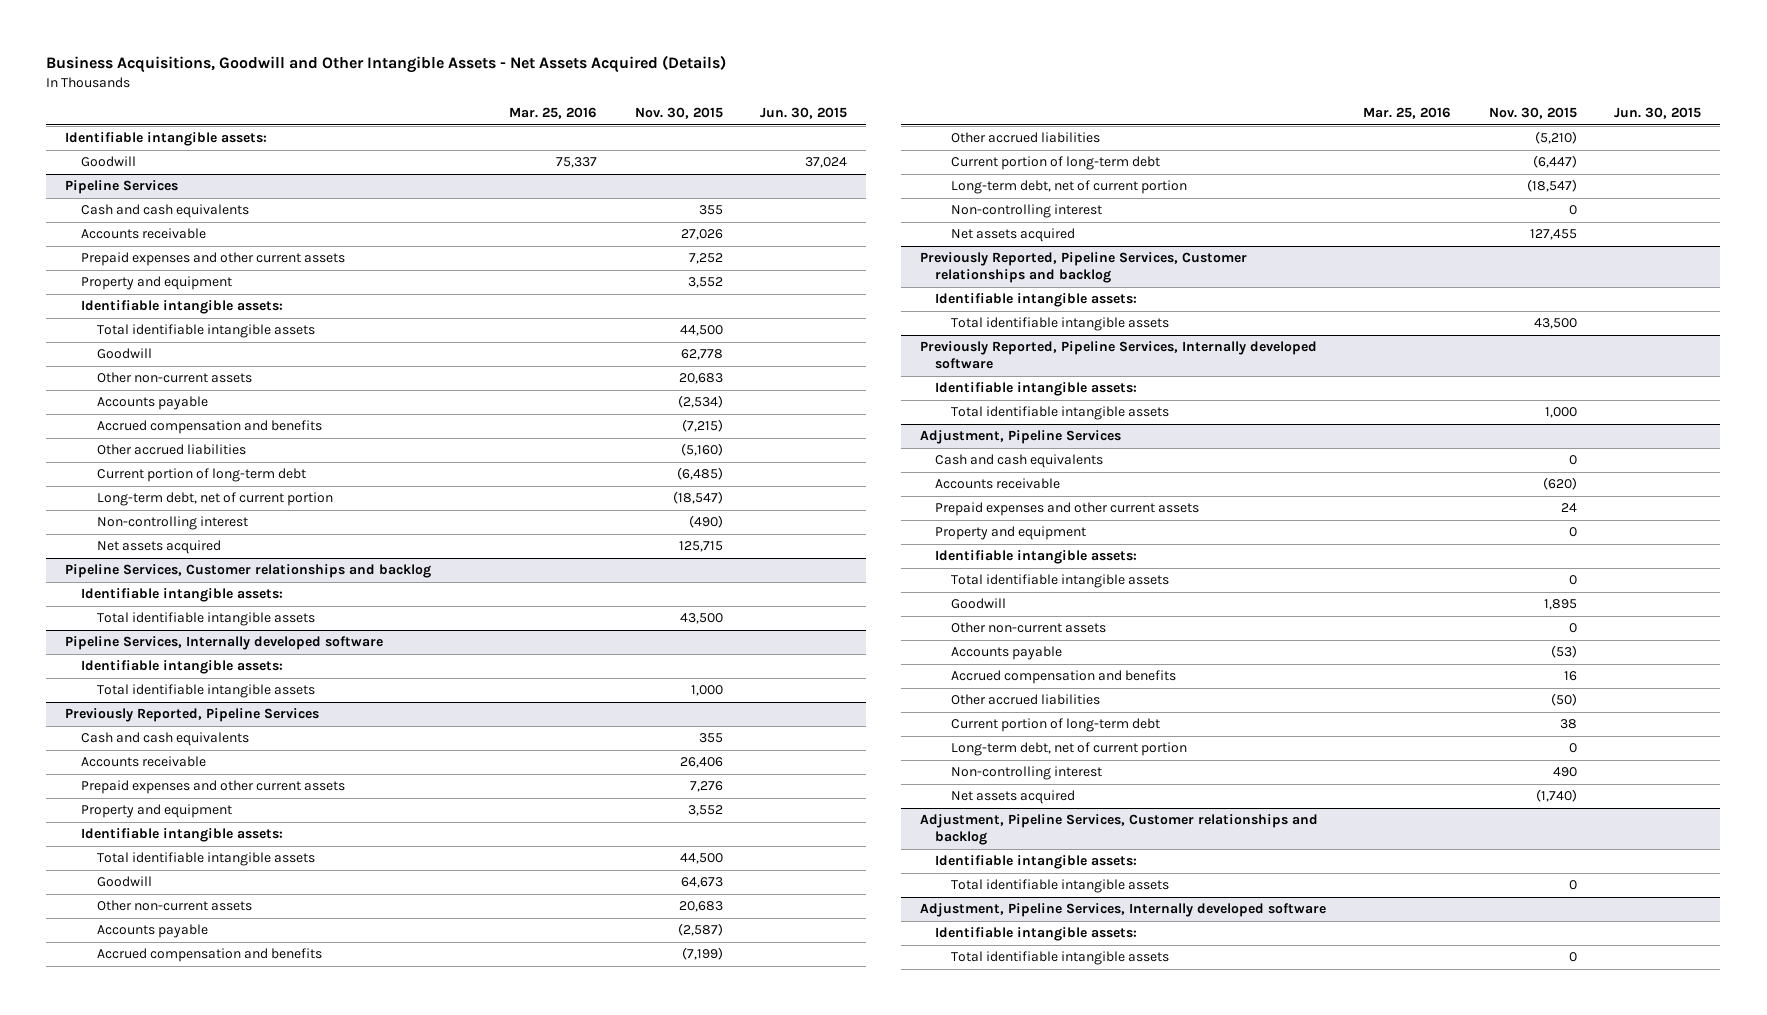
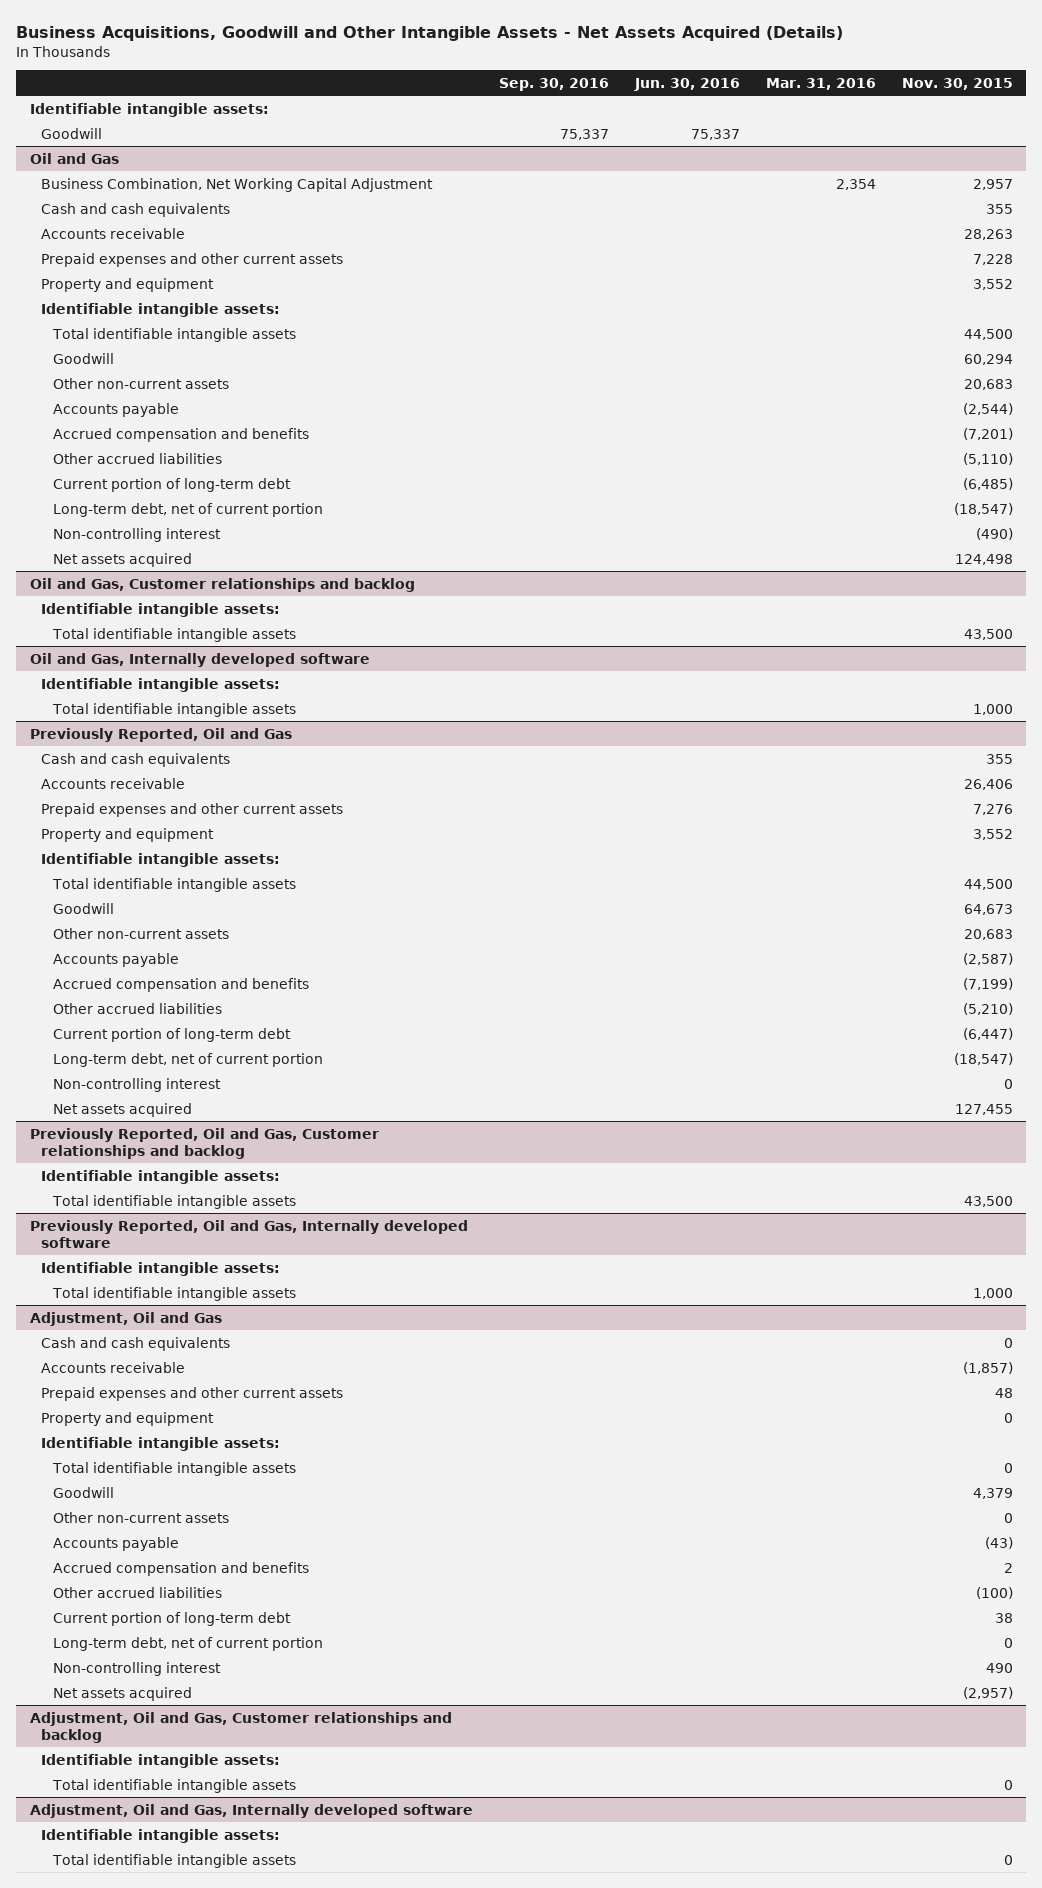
- | Mar. 25, 2016 | Nov. 30, 2015 | Jun. 30, 2015
+ | Sep. 30, 2016 | Jun. 30, 2016 | Mar. 31, 2016 | Nov. 30, 2015
- Pipeline Services
+ Oil and Gas
+ Business Combination, Net Working Capital Adjustment | | | 2,354 | 2,957
- Accounts receivable | | 27,026 |
- Prepaid expenses and other current assets | | 7,252 |
+ Accounts receivable | | | | 28,263
+ Prepaid expenses and other current assets | | | | 7,228
- Goodwill | | 62,778 |
+ Goodwill | | | | 60,294
- Accounts payable | | (2,534) |
- Accrued compensation and benefits | | (7,215) |
- Other accrued liabilities | | (5,160) |
+ Accounts payable | | | | (2,544)
+ Accrued compensation and benefits | | | | (7,201)
+ Other accrued liabilities | | | | (5,110)
- Net assets acquired | | 125,715 |
- Pipeline Services, Customer relationships and backlog
+ Net assets acquired | | | | 124,498
+ Oil and Gas, Customer relationships and backlog
- Pipeline Services, Internally developed software
+ Oil and Gas, Internally developed software
- Previously Reported, Pipeline Services
+ Previously Reported, Oil and Gas
- Previously Reported, Pipeline Services, Customer relationships and backlog
+ Previously Reported, Oil and Gas, Customer relationships and backlog
- Previously Reported, Pipeline Services, Internally developed software
+ Previously Reported, Oil and Gas, Internally developed software
- Adjustment, Pipeline Services
+ Adjustment, Oil and Gas
- Accounts receivable | | (620) |
- Prepaid expenses and other current assets | | 24 |
+ Accounts receivable | | | | (1,857)
+ Prepaid expenses and other current assets | | | | 48
- Goodwill | | 1,895 |
+ Goodwill | | | | 4,379
- Accounts payable | | (53) |
- Accrued compensation and benefits | | 16 |
- Other accrued liabilities | | (50) |
+ Accounts payable | | | | (43)
+ Accrued compensation and benefits | | | | 2
+ Other accrued liabilities | | | | (100)
- Net assets acquired | | (1,740) |
- Adjustment, Pipeline Services, Customer relationships and backlog
+ Net assets acquired | | | | (2,957)
+ Adjustment, Oil and Gas, Customer relationships and backlog
- Adjustment, Pipeline Services, Internally developed software
+ Adjustment, Oil and Gas, Internally developed software

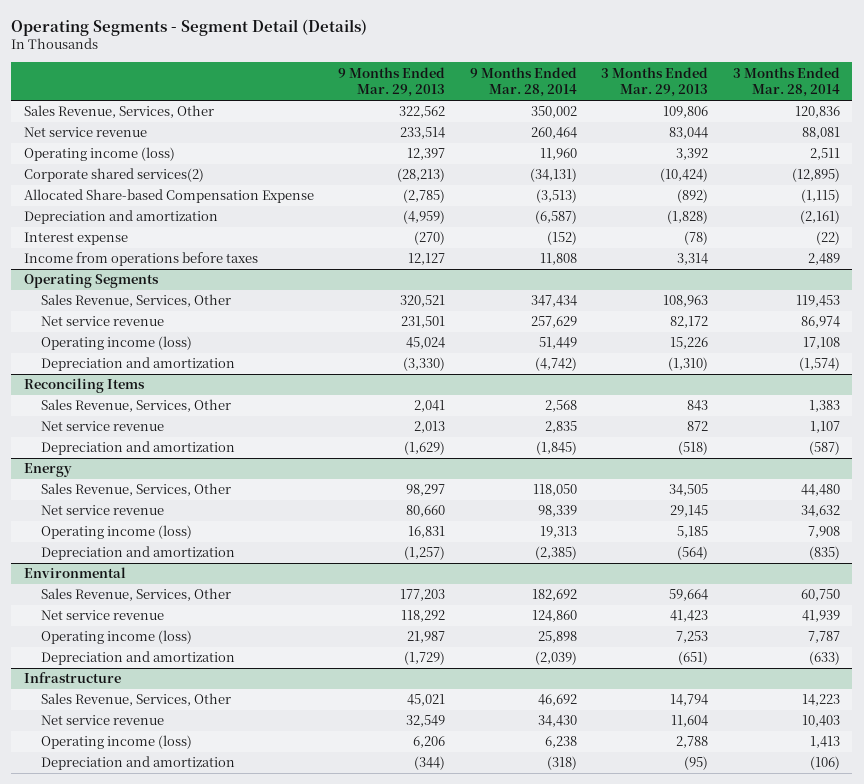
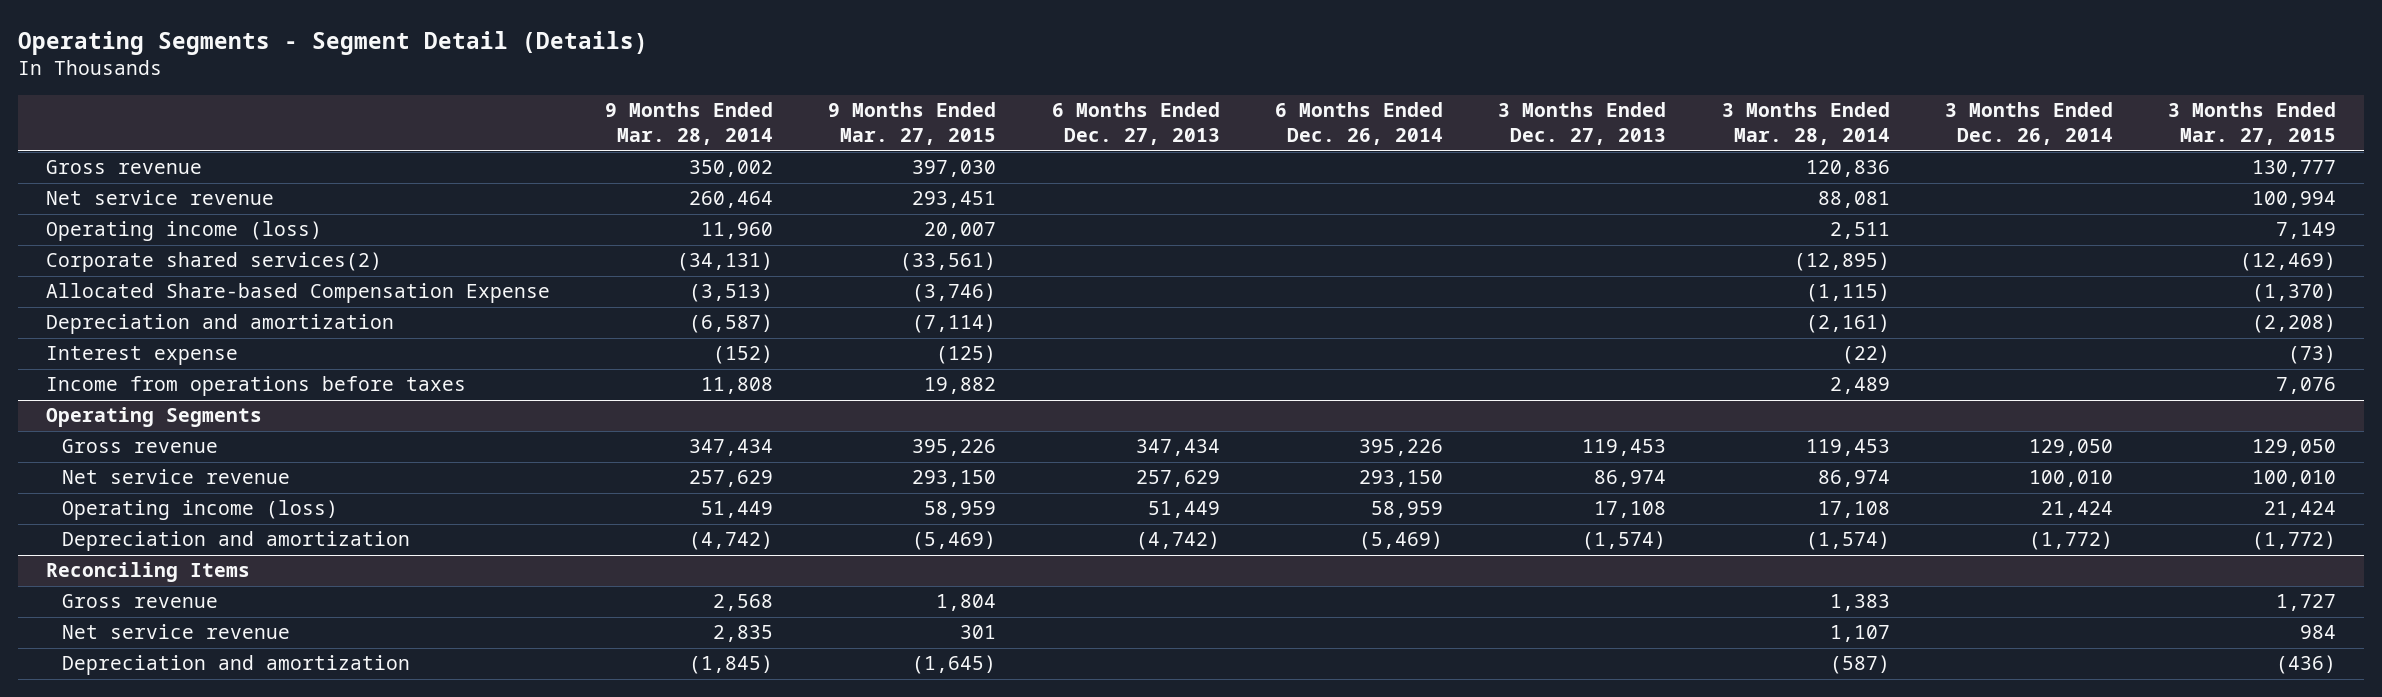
- | 9 Months Ended Mar. 29, 2013 | 9 Months Ended Mar. 28, 2014 | 3 Months Ended Mar. 29, 2013 | 3 Months Ended Mar. 28, 2014
+ | 9 Months Ended Mar. 28, 2014 | 9 Months Ended Mar. 27, 2015 | 6 Months Ended Dec. 27, 2013 | 6 Months Ended Dec. 26, 2014 | 3 Months Ended Dec. 27, 2013 | 3 Months Ended Mar. 28, 2014 | 3 Months Ended Dec. 26, 2014 | 3 Months Ended Mar. 27, 2015
- Sales Revenue, Services, Other | 322,562 | 350,002 | 109,806 | 120,836
+ Gross revenue | 350,002 | 397,030 | | | | 120,836 | | 130,777
@ Operating Segments
- Sales Revenue, Services, Other | 320,521 | 347,434 | 108,963 | 119,453
+ Gross revenue | 347,434 | 395,226 | 347,434 | 395,226 | 119,453 | 119,453 | 129,050 | 129,050
@ Reconciling Items
- Sales Revenue, Services, Other | 2,041 | 2,568 | 843 | 1,383
+ Gross revenue | 2,568 | 1,804 | | | | 1,383 | | 1,727
- Energy
- Sales Revenue, Services, Other | 98,297 | 118,050 | 34,505 | 44,480
- Net service revenue | 80,660 | 98,339 | 29,145 | 34,632
- Operating income (loss) | 16,831 | 19,313 | 5,185 | 7,908
- Depreciation and amortization | (1,257) | (2,385) | (564) | (835)
- Environmental
- Sales Revenue, Services, Other | 177,203 | 182,692 | 59,664 | 60,750
- Net service revenue | 118,292 | 124,860 | 41,423 | 41,939
- Operating income (loss) | 21,987 | 25,898 | 7,253 | 7,787
- Depreciation and amortization | (1,729) | (2,039) | (651) | (633)
- Infrastructure
- Sales Revenue, Services, Other | 45,021 | 46,692 | 14,794 | 14,223
- Net service revenue | 32,549 | 34,430 | 11,604 | 10,403
- Operating income (loss) | 6,206 | 6,238 | 2,788 | 1,413
- Depreciation and amortization | (344) | (318) | (95) | (106)

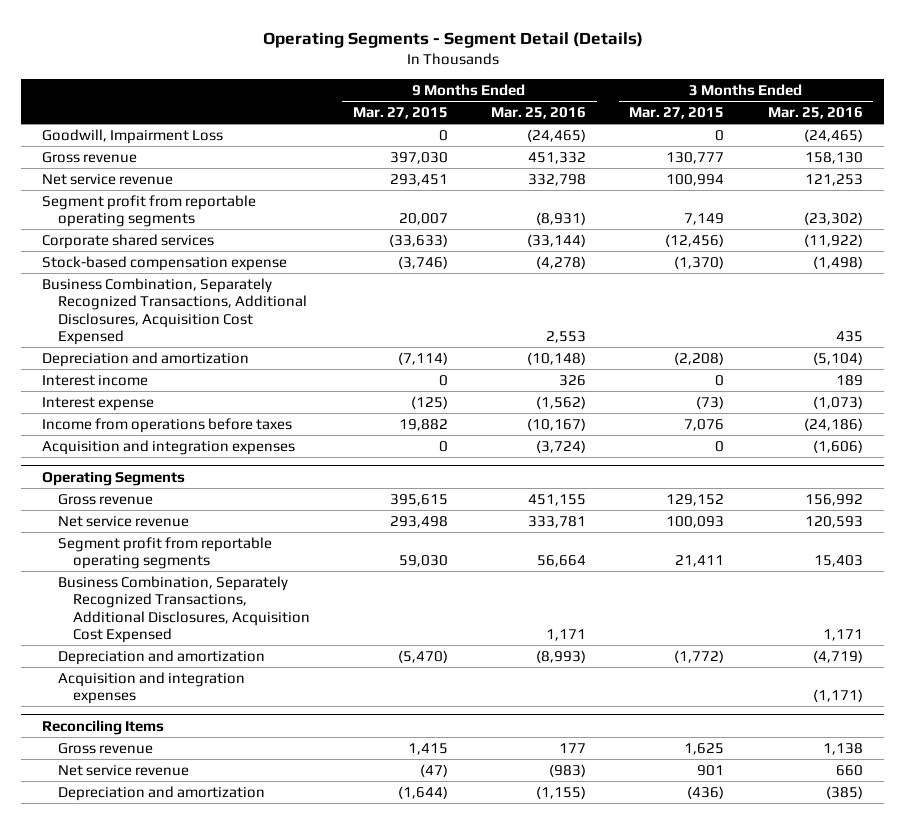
- | 9 Months Ended Mar. 28, 2014 | 9 Months Ended Mar. 27, 2015 | 6 Months Ended Dec. 27, 2013 | 6 Months Ended Dec. 26, 2014 | 3 Months Ended Dec. 27, 2013 | 3 Months Ended Mar. 28, 2014 | 3 Months Ended Dec. 26, 2014 | 3 Months Ended Mar. 27, 2015
+ | 9 Months Ended Mar. 27, 2015 | 9 Months Ended Mar. 25, 2016 | 3 Months Ended Mar. 27, 2015 | 3 Months Ended Mar. 25, 2016
+ Goodwill, Impairment Loss | 0 | (24,465) | 0 | (24,465)
- Operating income (loss) | 11,960 | 20,007 | | | | 2,511 | | 7,149
- Corporate shared services(2) | (34,131) | (33,561) | | | | (12,895) | | (12,469)
- Allocated Share-based Compensation Expense | (3,513) | (3,746) | | | | (1,115) | | (1,370)
+ Segment profit from reportable operating segments | 20,007 | (8,931) | 7,149 | (23,302)
+ Corporate shared services | (33,633) | (33,144) | (12,456) | (11,922)
+ Stock-based compensation expense | (3,746) | (4,278) | (1,370) | (1,498)
+ Business Combination, Separately Recognized Transactions, Additional Disclosures, Acquisition Cost Expensed | | 2,553 | | 435
+ Interest income | 0 | 326 | 0 | 189
+ Acquisition and integration expenses | 0 | (3,724) | 0 | (1,606)
@ Operating Segments
- Gross revenue | 347,434 | 395,226 | 347,434 | 395,226 | 119,453 | 119,453 | 129,050 | 129,050
- Net service revenue | 257,629 | 293,150 | 257,629 | 293,150 | 86,974 | 86,974 | 100,010 | 100,010
- Operating income (loss) | 51,449 | 58,959 | 51,449 | 58,959 | 17,108 | 17,108 | 21,424 | 21,424
- Depreciation and amortization | (4,742) | (5,469) | (4,742) | (5,469) | (1,574) | (1,574) | (1,772) | (1,772)
+ Gross revenue | 395,615 | 451,155 | 129,152 | 156,992
+ Net service revenue | 293,498 | 333,781 | 100,093 | 120,593
+ Segment profit from reportable operating segments | 59,030 | 56,664 | 21,411 | 15,403
+ Business Combination, Separately Recognized Transactions, Additional Disclosures, Acquisition Cost Expensed | | 1,171 | | 1,171
+ Depreciation and amortization | (5,470) | (8,993) | (1,772) | (4,719)
+ Acquisition and integration expenses | | | | (1,171)
@ Reconciling Items
- Gross revenue | 2,568 | 1,804 | | | | 1,383 | | 1,727
- Net service revenue | 2,835 | 301 | | | | 1,107 | | 984
- Depreciation and amortization | (1,845) | (1,645) | | | | (587) | | (436)
+ Gross revenue | 1,415 | 177 | 1,625 | 1,138
+ Net service revenue | (47) | (983) | 901 | 660
+ Depreciation and amortization | (1,644) | (1,155) | (436) | (385)

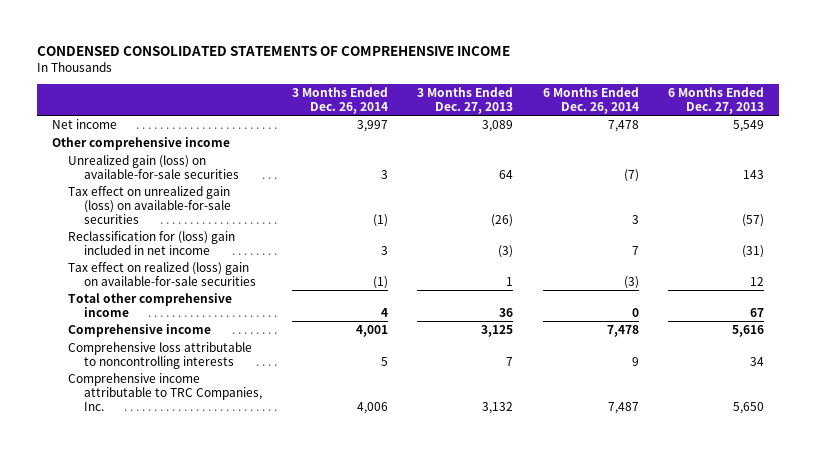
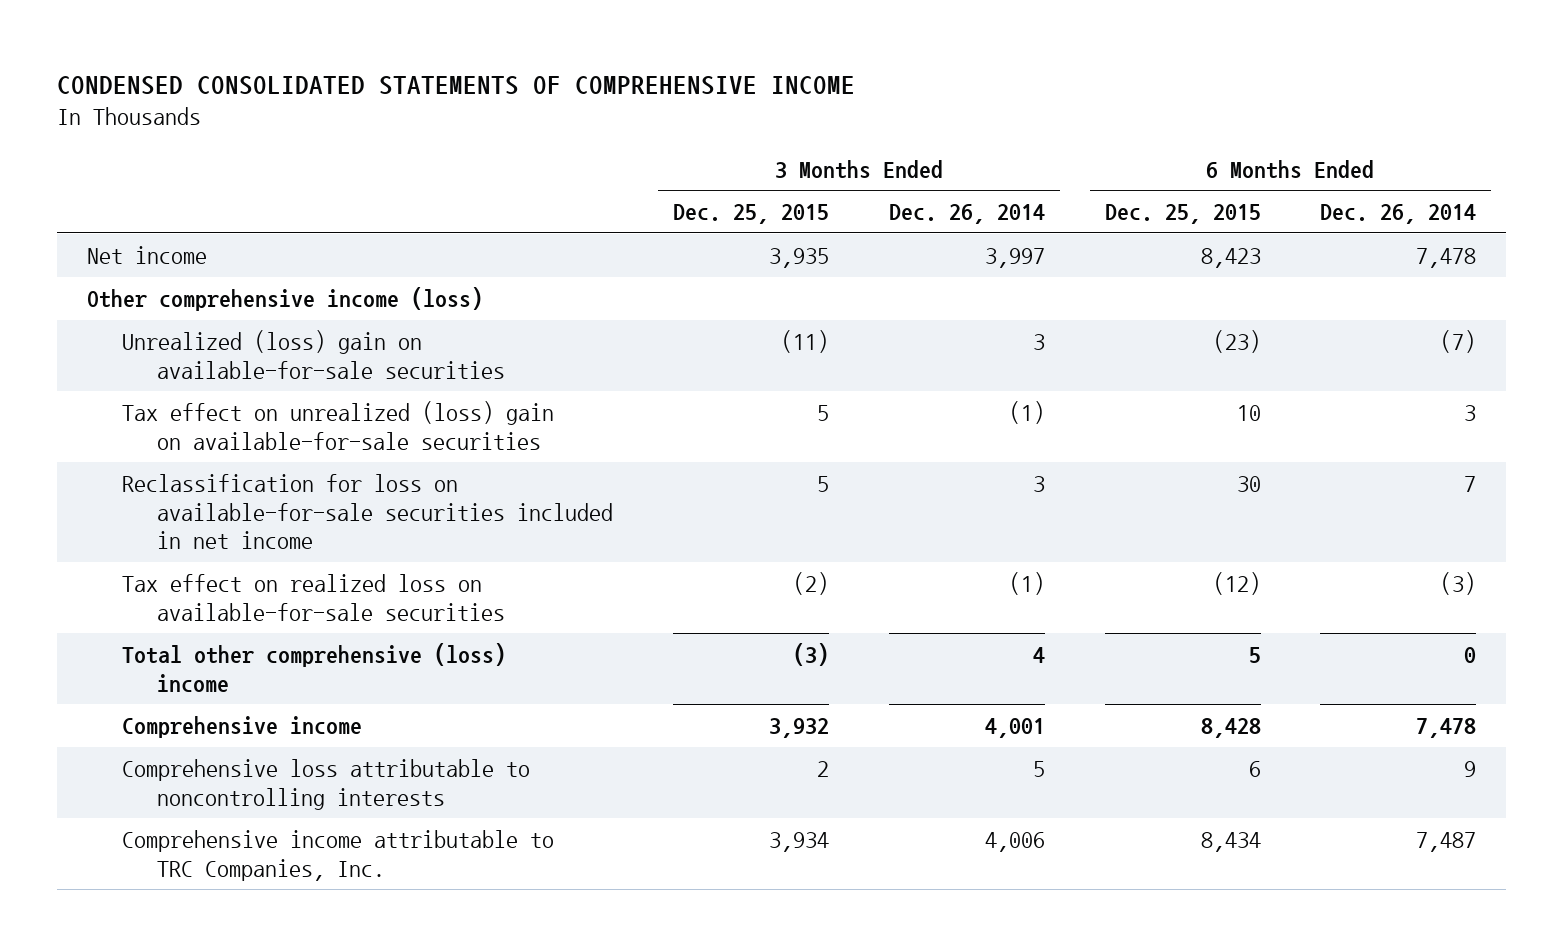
- | 3 Months Ended Dec. 26, 2014 | 3 Months Ended Dec. 27, 2013 | 6 Months Ended Dec. 26, 2014 | 6 Months Ended Dec. 27, 2013
+ | 3 Months Ended Dec. 25, 2015 | 3 Months Ended Dec. 26, 2014 | 6 Months Ended Dec. 25, 2015 | 6 Months Ended Dec. 26, 2014
- Other comprehensive income
- Unrealized gain (loss) on available-for-sale securities | 3 | 64 | (7) | 143
- Tax effect on unrealized gain (loss) on available-for-sale securities | (1) | (26) | 3 | (57)
- Reclassification for (loss) gain included in net income | 3 | (3) | 7 | (31)
- Tax effect on realized (loss) gain on available-for-sale securities | (1) | 1 | (3) | 12
- Total other comprehensive income | 4 | 36 | 0 | 67
+ Other comprehensive income (loss)
+ Unrealized (loss) gain on available-for-sale securities | (11) | 3 | (23) | (7)
+ Tax effect on unrealized (loss) gain on available-for-sale securities | 5 | (1) | 10 | 3
+ Reclassification for loss on available-for-sale securities included in net income | 5 | 3 | 30 | 7
+ Tax effect on realized loss on available-for-sale securities | (2) | (1) | (12) | (3)
+ Total other comprehensive (loss) income | (3) | 4 | 5 | 0

